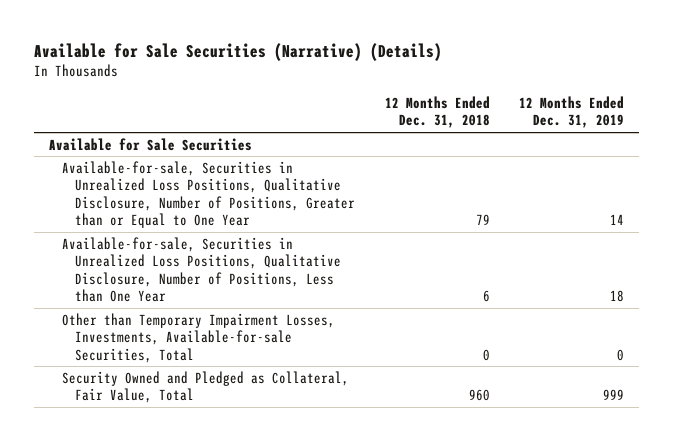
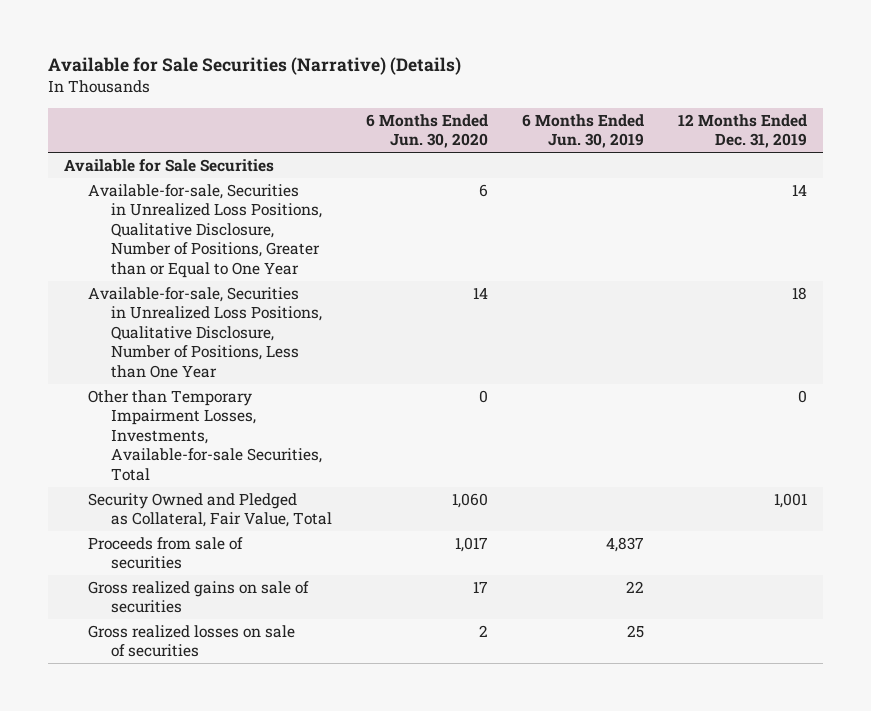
- | 12 Months Ended Dec. 31, 2018 | 12 Months Ended Dec. 31, 2019
+ | 6 Months Ended Jun. 30, 2020 | 6 Months Ended Jun. 30, 2019 | 12 Months Ended Dec. 31, 2019
- Security Owned and Pledged as Collateral, Fair Value, Total | 960 | 999
+ Security Owned and Pledged as Collateral, Fair Value, Total | 1,060 | | 1,001
+ Proceeds from sale of securities | 1,017 | 4,837 |
+ Gross realized gains on sale of securities | 17 | 22 |
+ Gross realized losses on sale of securities | 2 | 25 |

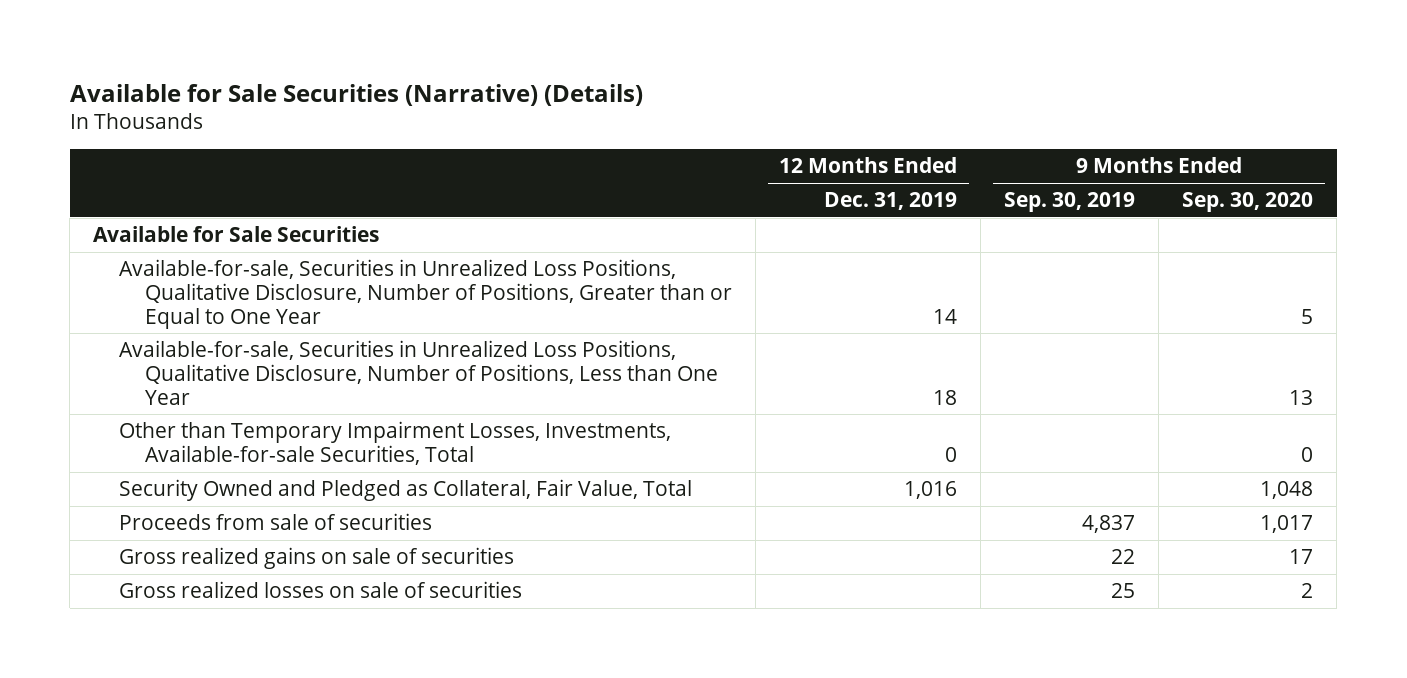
- | 6 Months Ended Jun. 30, 2020 | 6 Months Ended Jun. 30, 2019 | 12 Months Ended Dec. 31, 2019
+ | 12 Months Ended Dec. 31, 2019 | 9 Months Ended Sep. 30, 2019 | 9 Months Ended Sep. 30, 2020
- Security Owned and Pledged as Collateral, Fair Value, Total | 1,060 | | 1,001
+ Security Owned and Pledged as Collateral, Fair Value, Total | 1,016 | | 1,048

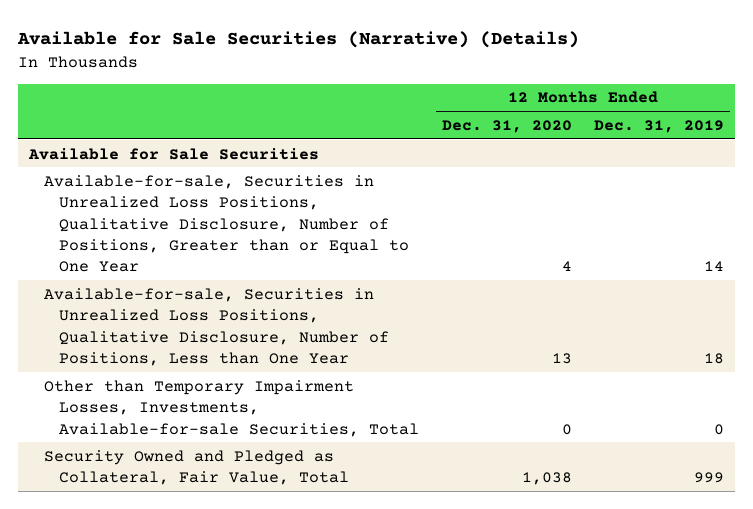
- | 12 Months Ended Dec. 31, 2019 | 9 Months Ended Sep. 30, 2019 | 9 Months Ended Sep. 30, 2020
+ | 12 Months Ended Dec. 31, 2020 | 12 Months Ended Dec. 31, 2019
- Security Owned and Pledged as Collateral, Fair Value, Total | 1,016 | | 1,048
- Proceeds from sale of securities | | 4,837 | 1,017
- Gross realized gains on sale of securities | | 22 | 17
- Gross realized losses on sale of securities | | 25 | 2
+ Security Owned and Pledged as Collateral, Fair Value, Total | 1,038 | 999

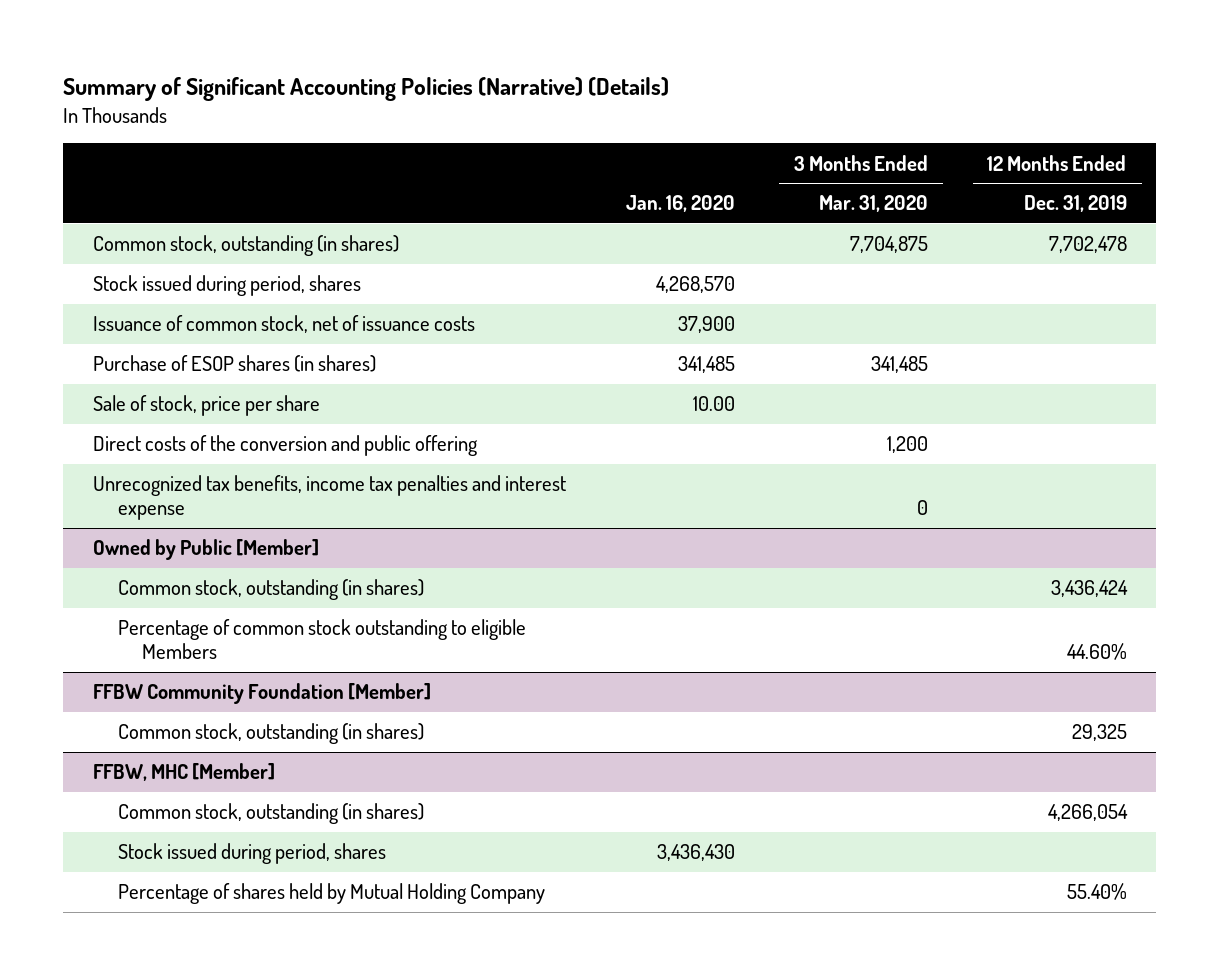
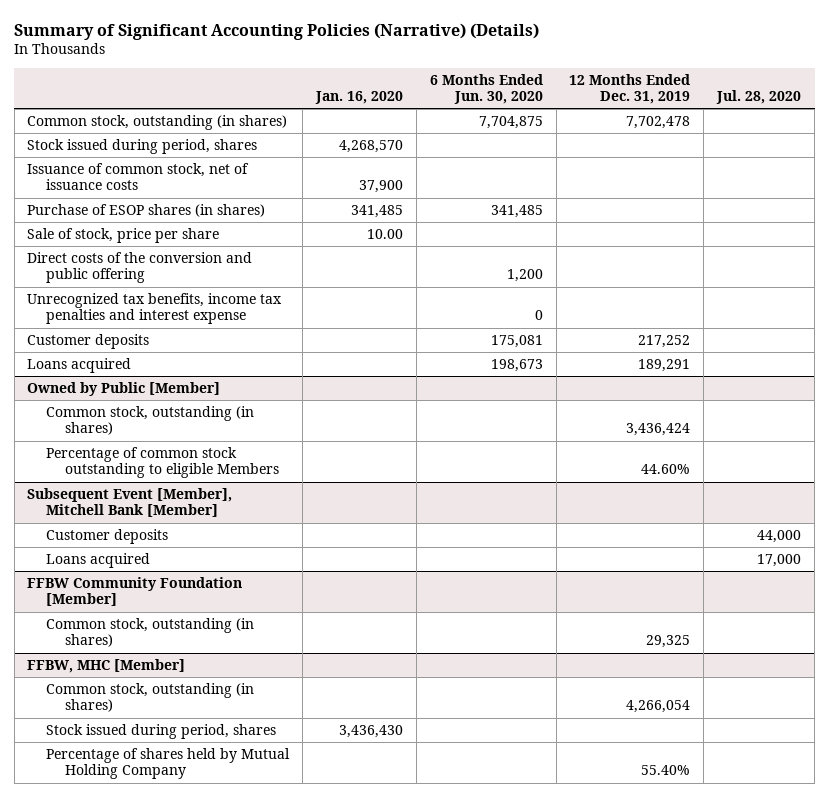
- | Jan. 16, 2020 | 3 Months Ended Mar. 31, 2020 | 12 Months Ended Dec. 31, 2019
+ | Jan. 16, 2020 | 6 Months Ended Jun. 30, 2020 | 12 Months Ended Dec. 31, 2019 | Jul. 28, 2020
+ Customer deposits | | 175,081 | 217,252 |
+ Loans acquired | | 198,673 | 189,291 |
+ Subsequent Event [Member], Mitchell Bank [Member]
+ Customer deposits | | | | 44,000
+ Loans acquired | | | | 17,000

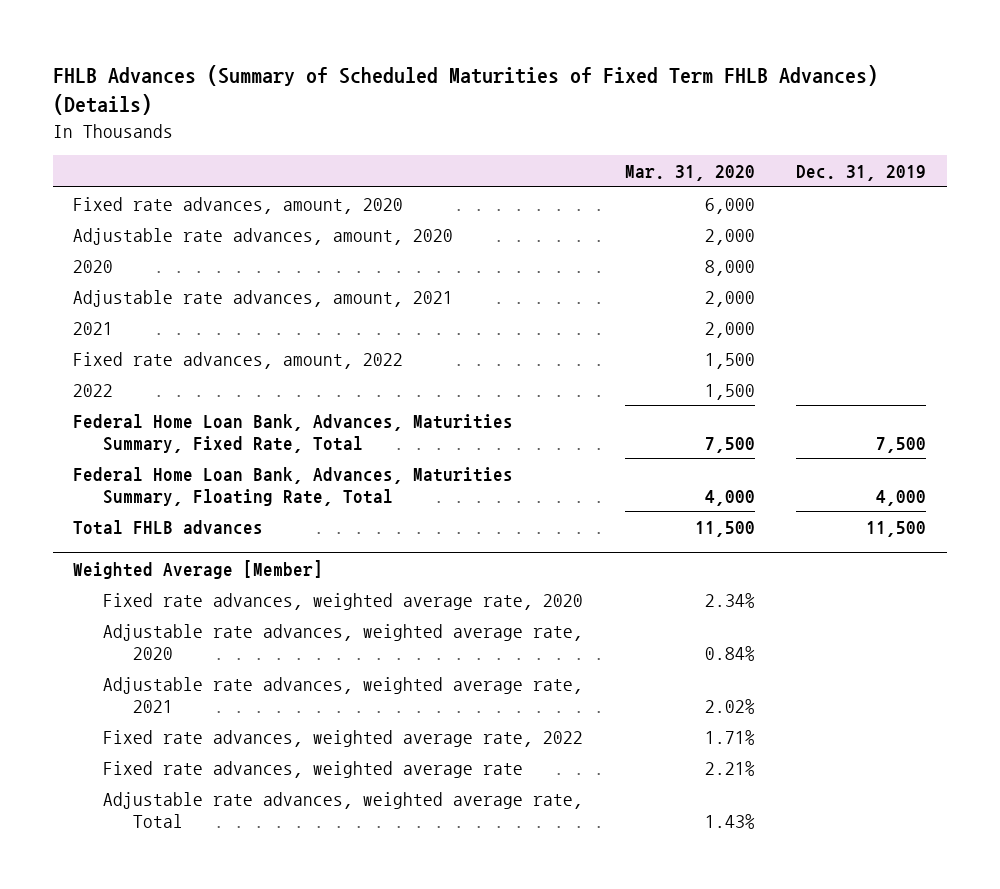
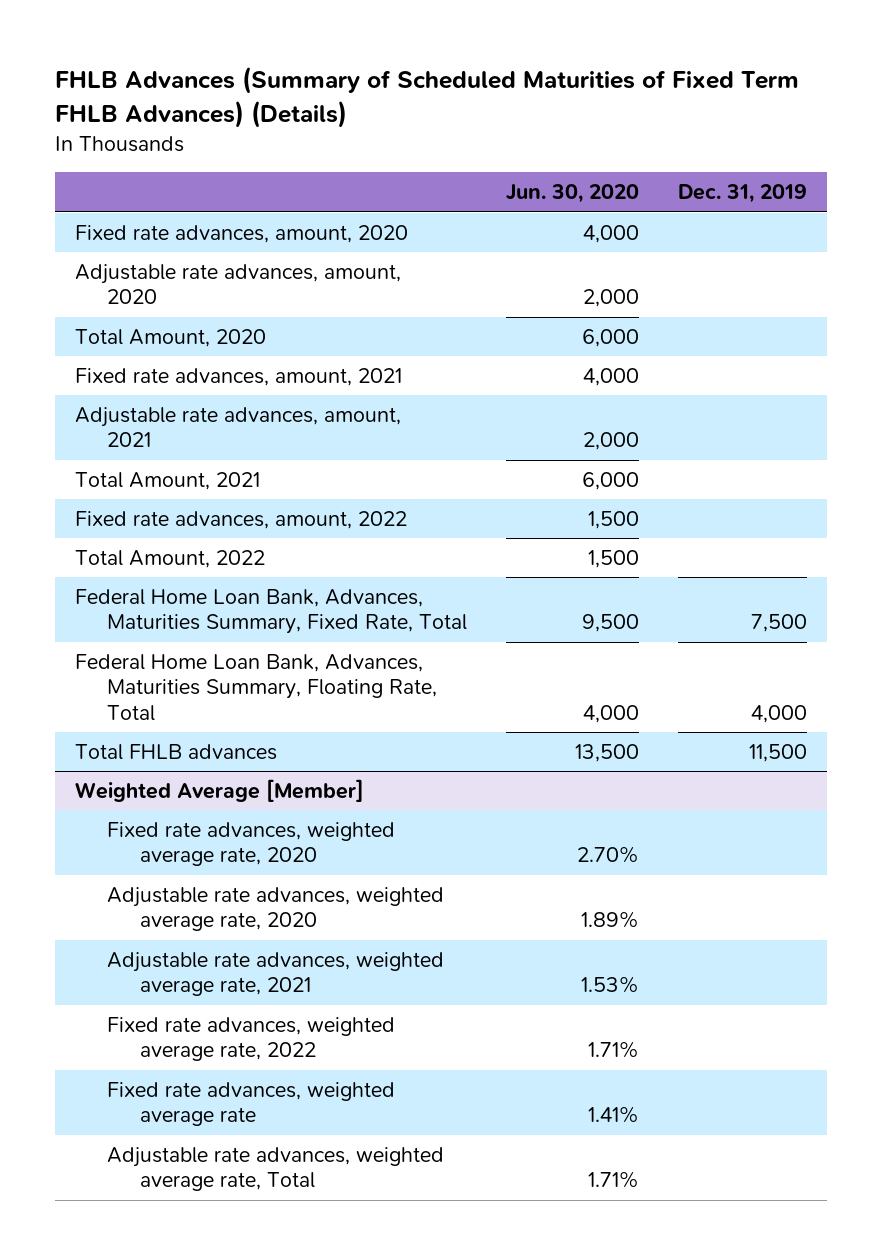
- | Mar. 31, 2020 | Dec. 31, 2019
+ | Jun. 30, 2020 | Dec. 31, 2019
- 2020 | 8,000 |
+ Total Amount, 2020 | 6,000 |
+ Fixed rate advances, amount, 2021 | 4,000 |
- 2021 | 2,000 |
+ Total Amount, 2021 | 6,000 |
- 2022 | 1,500 |
+ Total Amount, 2022 | 1,500 |

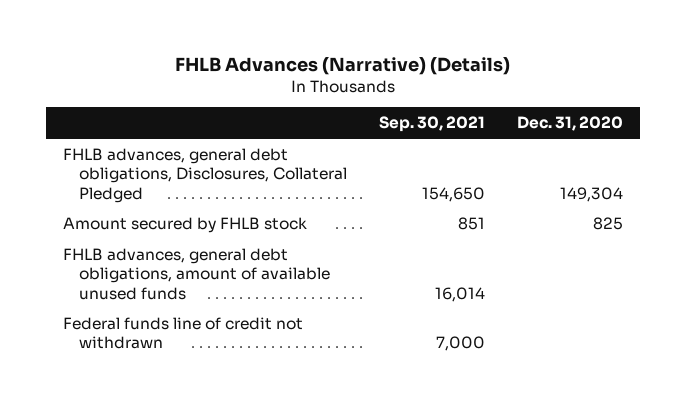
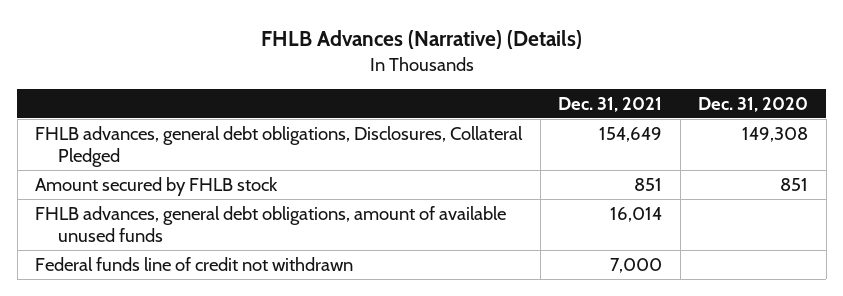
- | Sep. 30, 2021 | Dec. 31, 2020
+ | Dec. 31, 2021 | Dec. 31, 2020
- FHLB advances, general debt obligations, Disclosures, Collateral Pledged | 154,650 | 149,304
- Amount secured by FHLB stock | 851 | 825
+ FHLB advances, general debt obligations, Disclosures, Collateral Pledged | 154,649 | 149,308
+ Amount secured by FHLB stock | 851 | 851

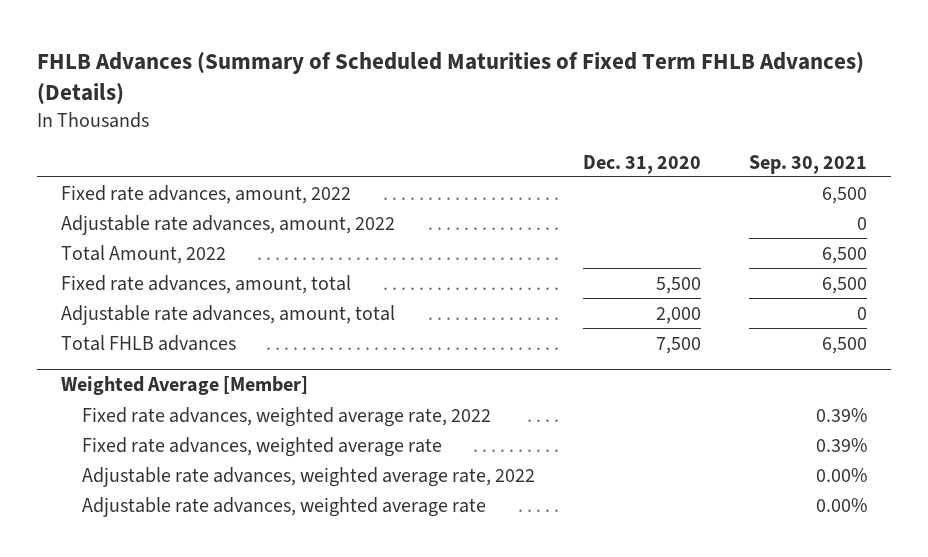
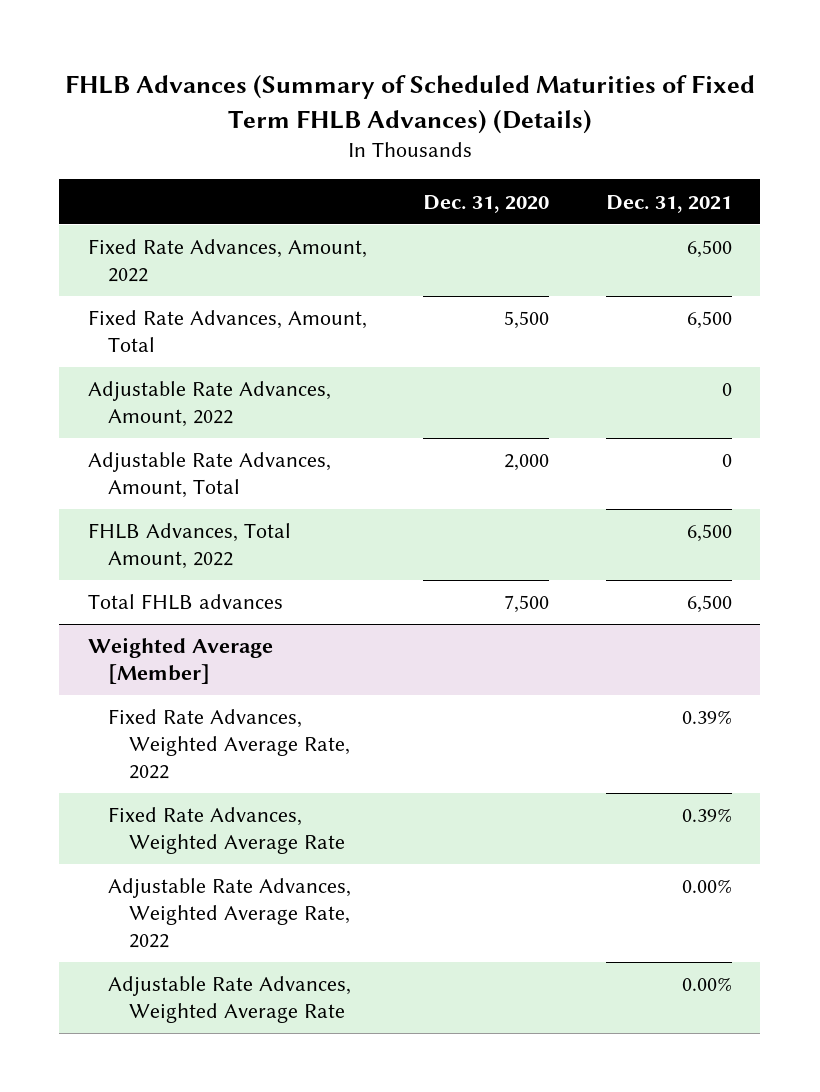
- | Dec. 31, 2020 | Sep. 30, 2021
+ | Dec. 31, 2020 | Dec. 31, 2021
- Fixed rate advances, amount, 2022 | | 6,500
- Adjustable rate advances, amount, 2022 | | 0
- Total Amount, 2022 | | 6,500
- Fixed rate advances, amount, total | 5,500 | 6,500
- Adjustable rate advances, amount, total | 2,000 | 0
+ Fixed Rate Advances, Amount, 2022 | | 6,500
+ Fixed Rate Advances, Amount, Total | 5,500 | 6,500
+ Adjustable Rate Advances, Amount, 2022 | | 0
+ Adjustable Rate Advances, Amount, Total | 2,000 | 0
+ FHLB Advances, Total Amount, 2022 | | 6,500
@ Weighted Average [Member]
- Fixed rate advances, weighted average rate, 2022 | | 0.39%
- Fixed rate advances, weighted average rate | | 0.39%
- Adjustable rate advances, weighted average rate, 2022 | | 0.00%
- Adjustable rate advances, weighted average rate | | 0.00%
+ Fixed Rate Advances, Weighted Average Rate, 2022 | | 0.39%
+ Fixed Rate Advances, Weighted Average Rate | | 0.39%
+ Adjustable Rate Advances, Weighted Average Rate, 2022 | | 0.00%
+ Adjustable Rate Advances, Weighted Average Rate | | 0.00%

